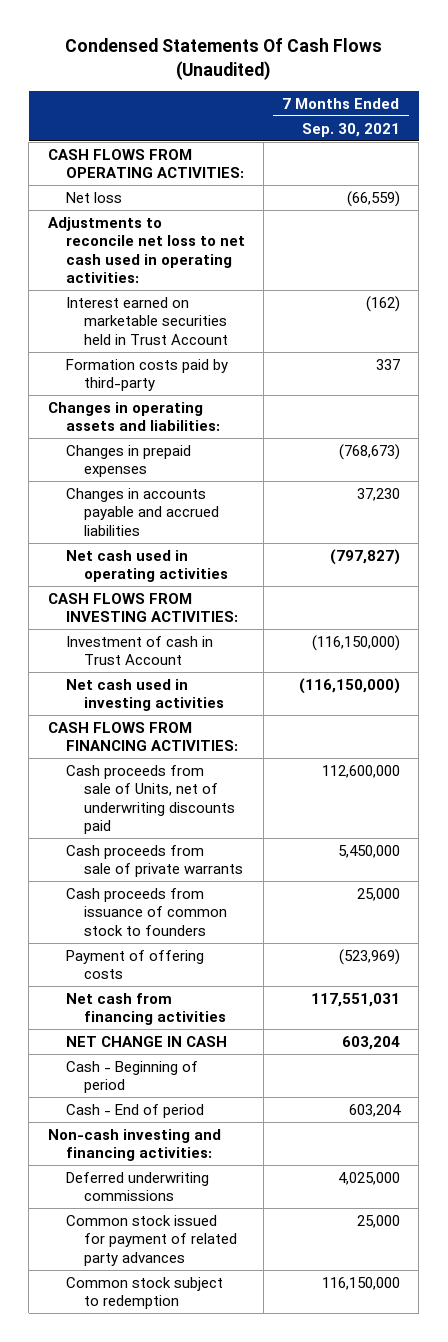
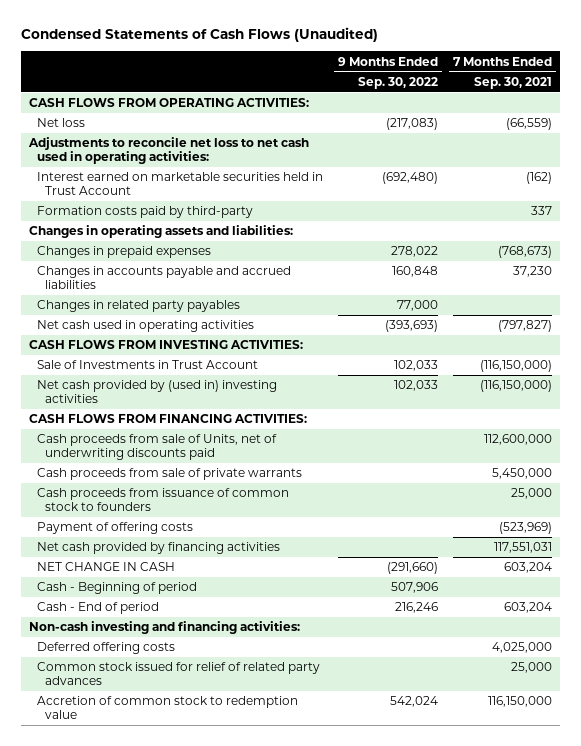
- Condensed Statements Of Cash Flows (Unaudited)
+ Condensed Statements of Cash Flows (Unaudited)
- | 7 Months Ended Sep. 30, 2021
+ | 9 Months Ended Sep. 30, 2022 | 7 Months Ended Sep. 30, 2021
+ Changes in related party payables | 77,000 |
- Investment of cash in Trust Account | (116,150,000)
- Net cash used in investing activities | (116,150,000)
+ Sale of Investments in Trust Account | 102,033 | (116,150,000)
+ Net cash provided by (used in) investing activities | 102,033 | (116,150,000)
- Net cash from financing activities | 117,551,031
+ Net cash provided by financing activities | | 117,551,031
- Deferred underwriting commissions | 4,025,000
- Common stock issued for payment of related party advances | 25,000
- Common stock subject to redemption | 116,150,000
+ Deferred offering costs | | 4,025,000
+ Common stock issued for relief of related party advances | | 25,000
+ Accretion of common stock to redemption value | 542,024 | 116,150,000

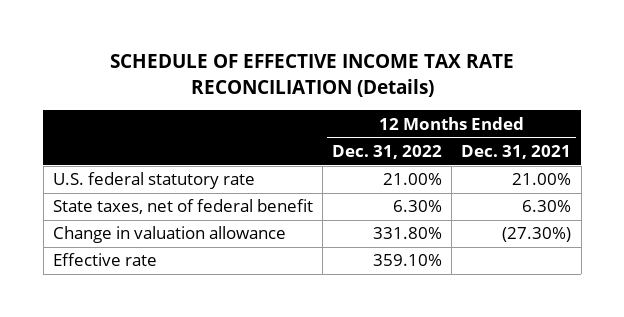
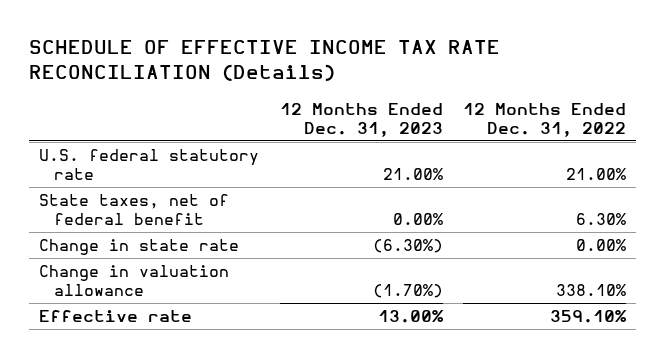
- | 12 Months Ended Dec. 31, 2022 | 12 Months Ended Dec. 31, 2021
+ | 12 Months Ended Dec. 31, 2023 | 12 Months Ended Dec. 31, 2022
- Change in valuation allowance | 331.80% | (27.30%)
+ Change in state rate | (6.30%) | 0.00%
+ Change in valuation allowance | (1.70%) | 338.10%

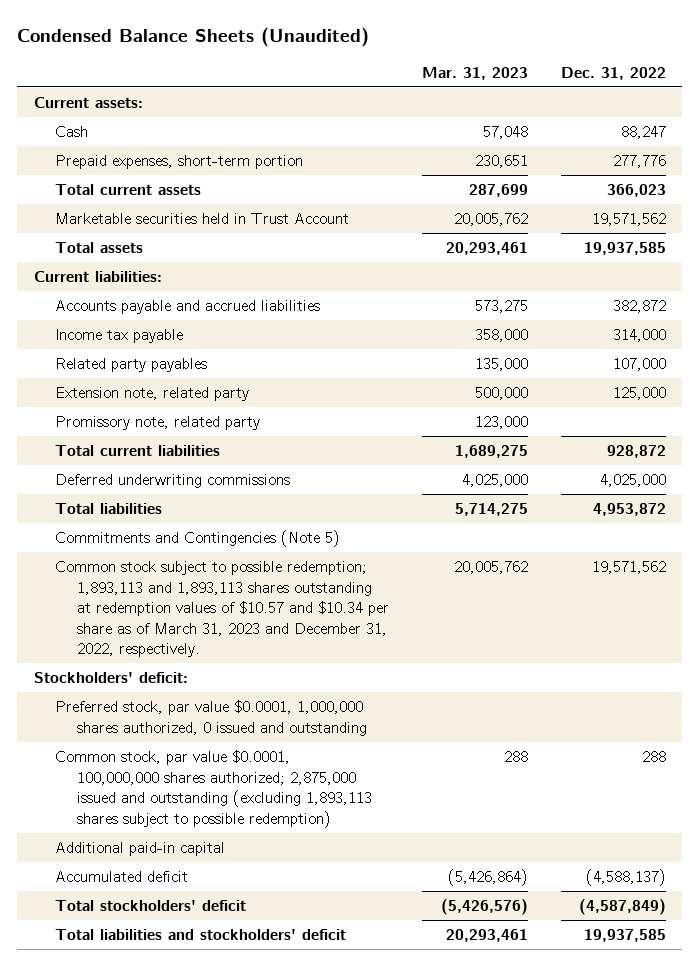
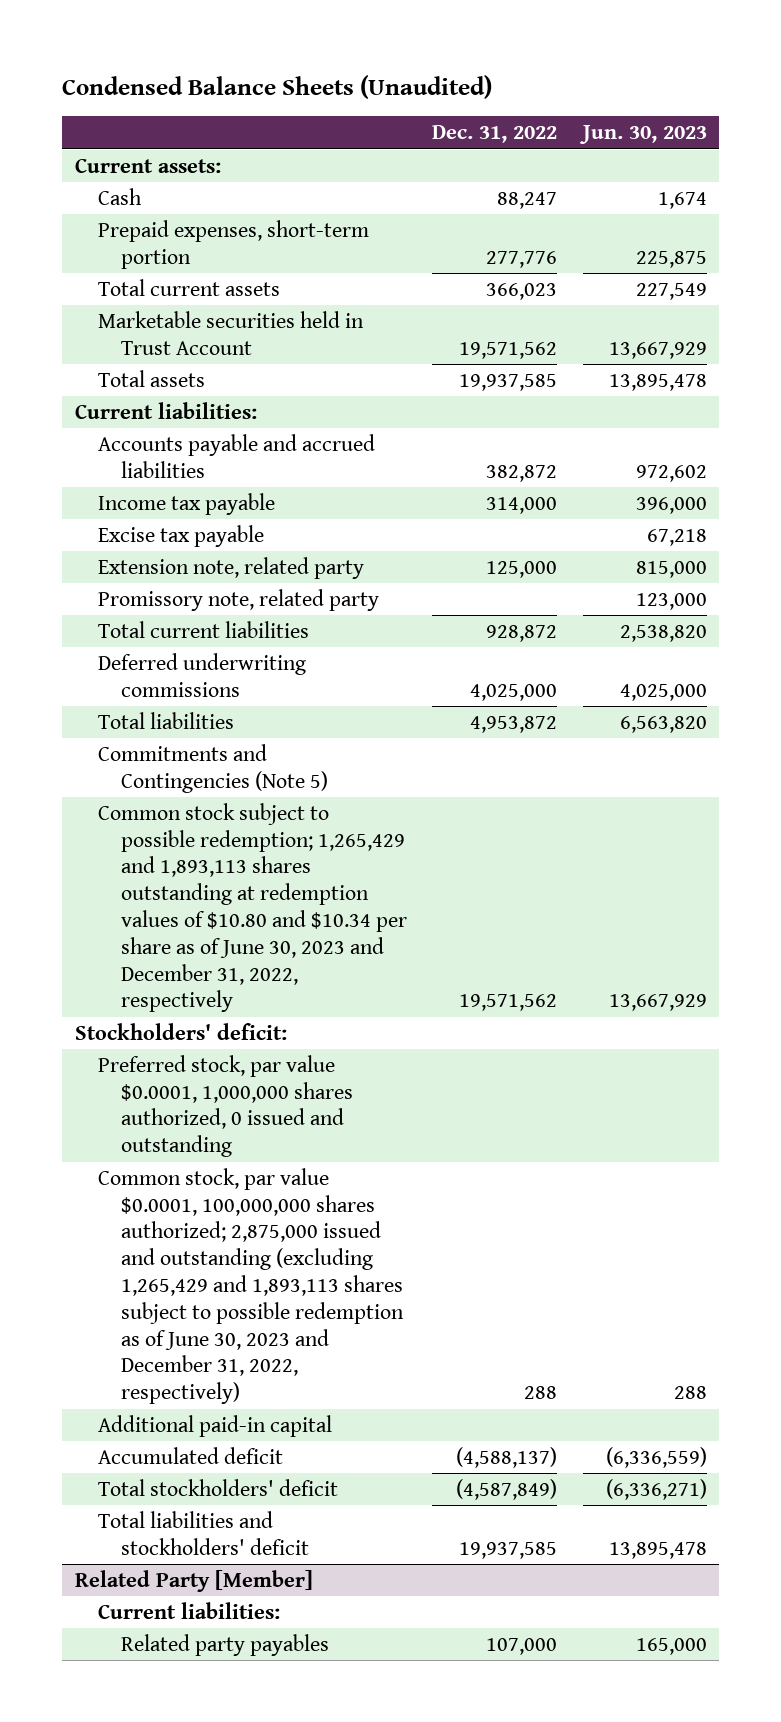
- | Mar. 31, 2023 | Dec. 31, 2022
+ | Dec. 31, 2022 | Jun. 30, 2023
- Related party payables | 135,000 | 107,000
+ Excise tax payable | | 67,218
- Common stock subject to possible redemption; 1,893,113 and 1,893,113 shares outstanding at redemption values of $10.57 and $10.34 per share as of March 31, 2023 and December 31, 2022, respectively. | 20,005,762 | 19,571,562
+ Common stock subject to possible redemption; 1,265,429 and 1,893,113 shares outstanding at redemption values of $10.80 and $10.34 per share as of June 30, 2023 and December 31, 2022, respectively | 19,571,562 | 13,667,929
- Common stock, par value $0.0001, 100,000,000 shares authorized; 2,875,000 issued and outstanding (excluding 1,893,113 shares subject to possible redemption) | 288 | 288
+ Common stock, par value $0.0001, 100,000,000 shares authorized; 2,875,000 issued and outstanding (excluding 1,265,429 and 1,893,113 shares subject to possible redemption as of June 30, 2023 and December 31, 2022, respectively) | 288 | 288
+ Related Party [Member]
+ Current liabilities:
+ Related party payables | 107,000 | 165,000

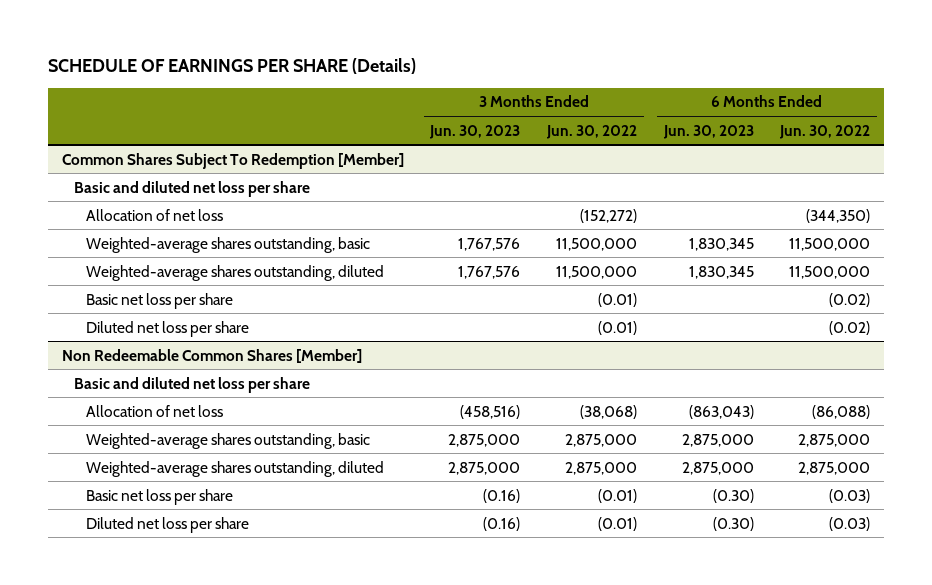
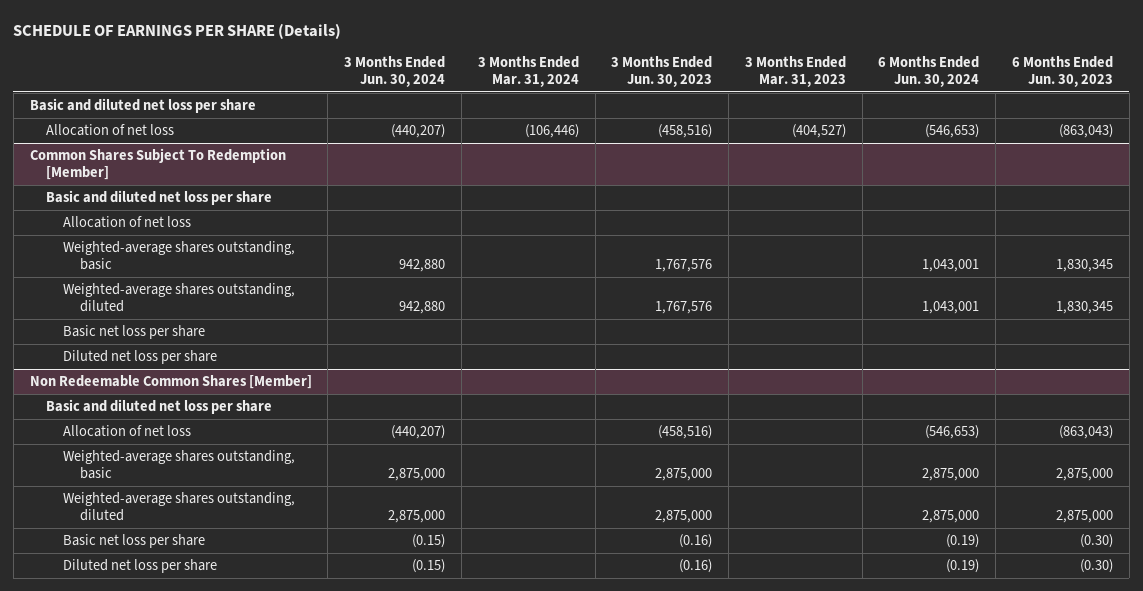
- | 3 Months Ended Jun. 30, 2023 | 3 Months Ended Jun. 30, 2022 | 6 Months Ended Jun. 30, 2023 | 6 Months Ended Jun. 30, 2022
+ | 3 Months Ended Jun. 30, 2024 | 3 Months Ended Mar. 31, 2024 | 3 Months Ended Jun. 30, 2023 | 3 Months Ended Mar. 31, 2023 | 6 Months Ended Jun. 30, 2024 | 6 Months Ended Jun. 30, 2023
+ Basic and diluted net loss per share
+ Allocation of net loss | (440,207) | (106,446) | (458,516) | (404,527) | (546,653) | (863,043)

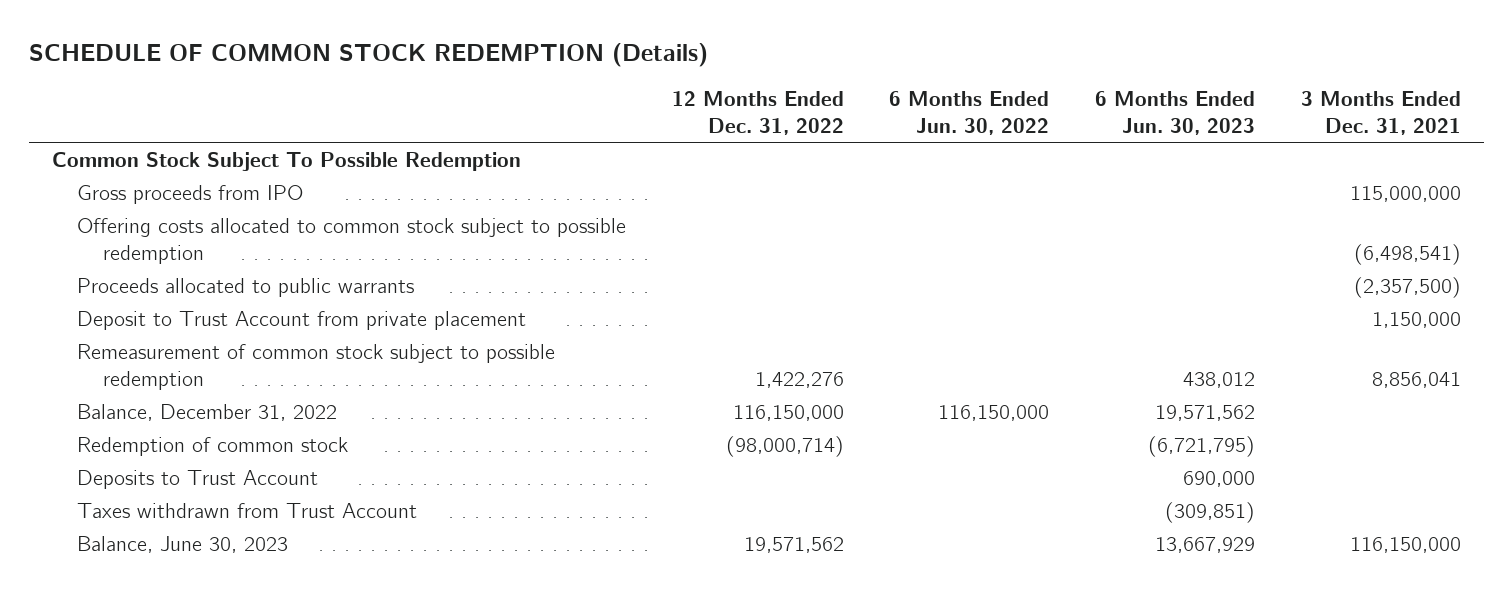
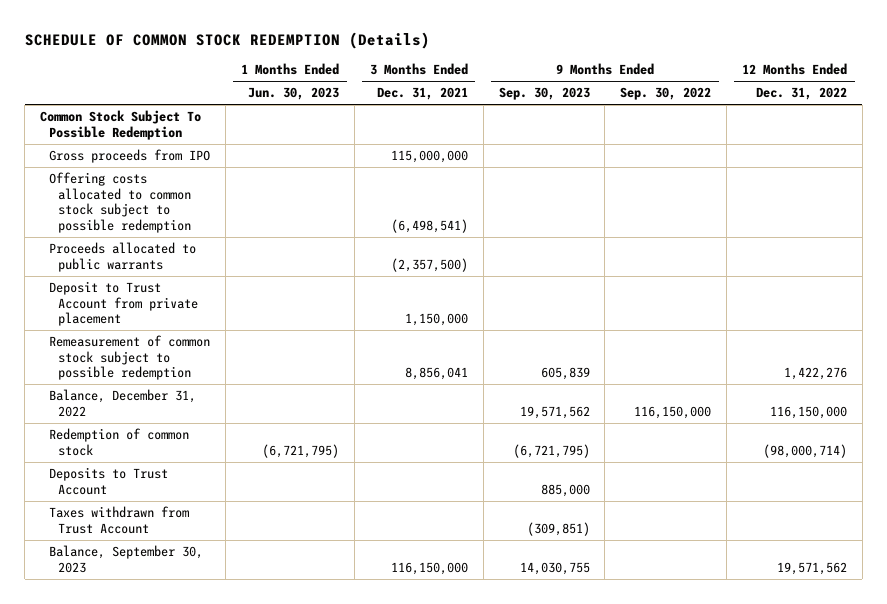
- | 12 Months Ended Dec. 31, 2022 | 6 Months Ended Jun. 30, 2022 | 6 Months Ended Jun. 30, 2023 | 3 Months Ended Dec. 31, 2021
+ | 1 Months Ended Jun. 30, 2023 | 3 Months Ended Dec. 31, 2021 | 9 Months Ended Sep. 30, 2023 | 9 Months Ended Sep. 30, 2022 | 12 Months Ended Dec. 31, 2022
- Balance, June 30, 2023 | 19,571,562 | | 13,667,929 | 116,150,000
+ Balance, September 30, 2023 | | 116,150,000 | 14,030,755 | | 19,571,562

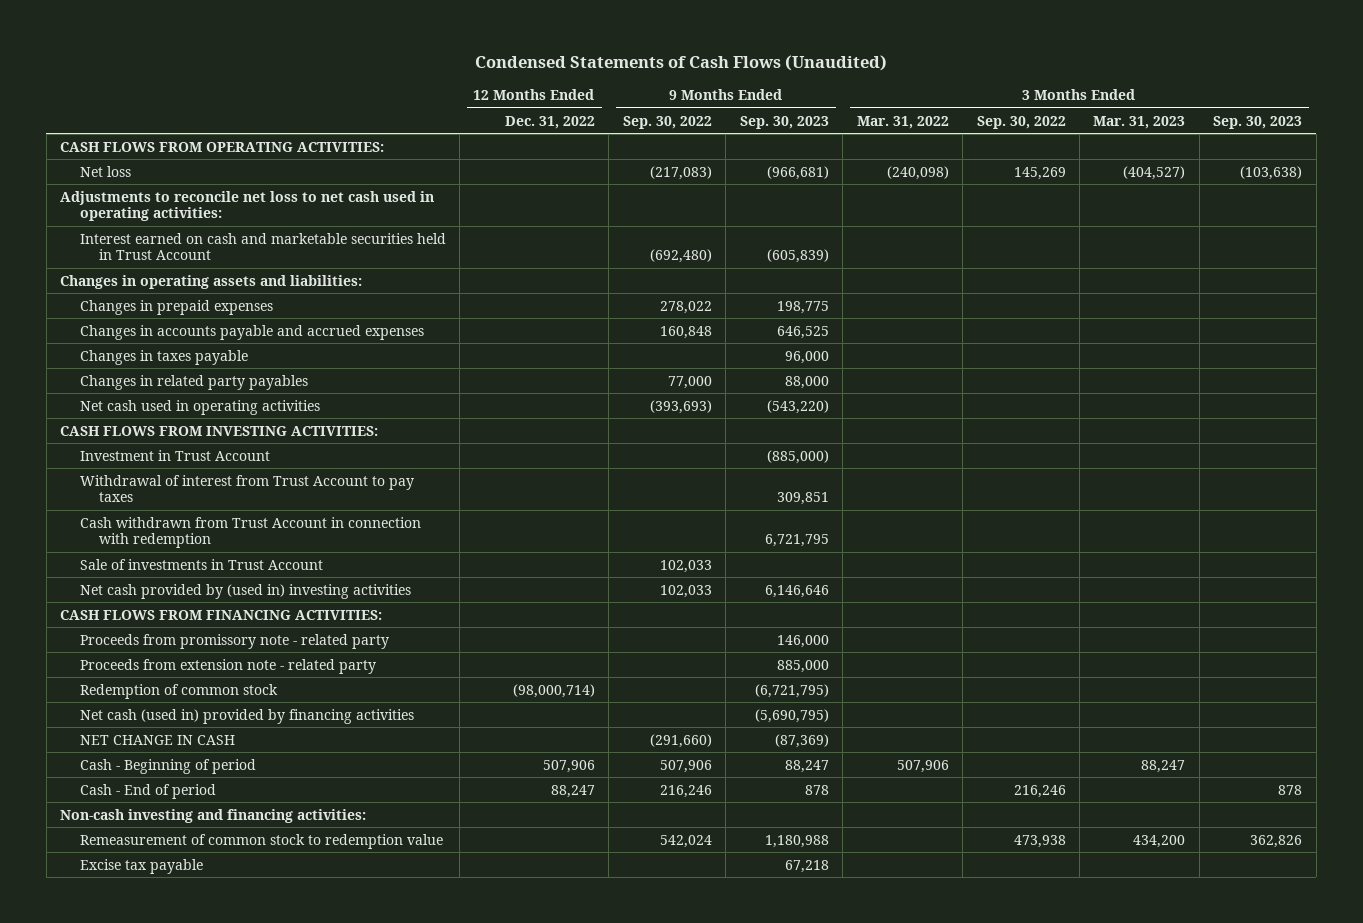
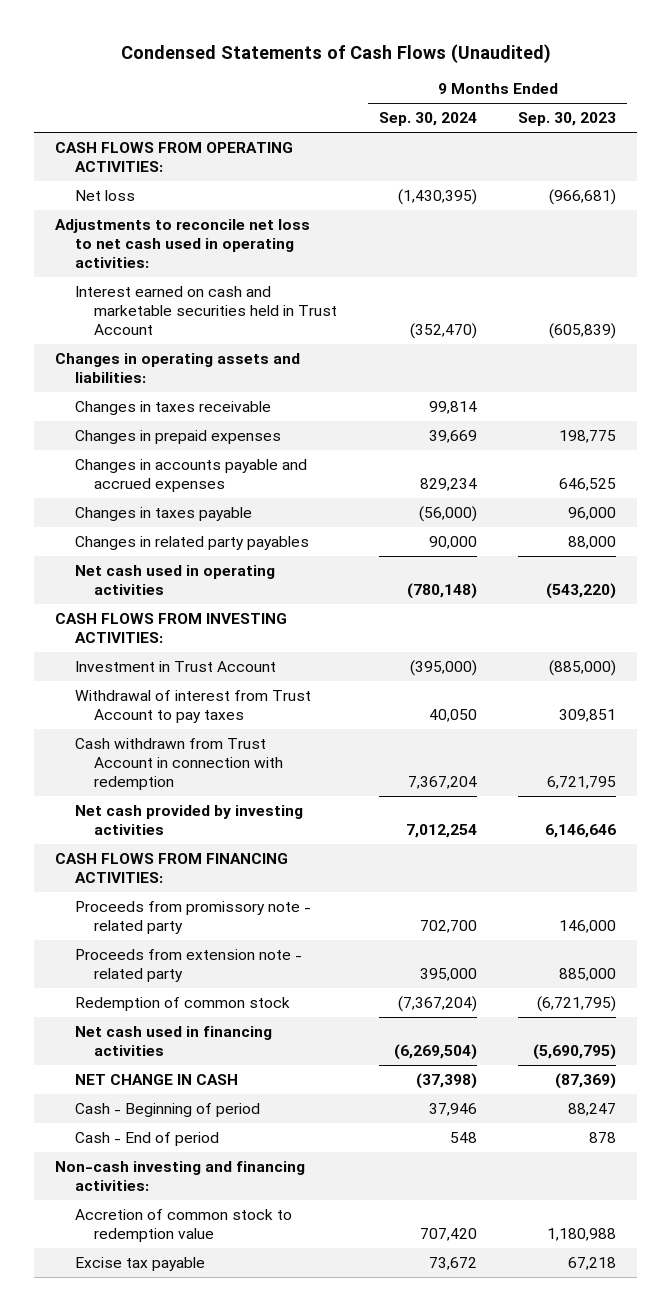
- | 12 Months Ended Dec. 31, 2022 | 9 Months Ended Sep. 30, 2022 | 9 Months Ended Sep. 30, 2023 | 3 Months Ended Mar. 31, 2022 | 3 Months Ended Sep. 30, 2022 | 3 Months Ended Mar. 31, 2023 | 3 Months Ended Sep. 30, 2023
+ | 9 Months Ended Sep. 30, 2024 | 9 Months Ended Sep. 30, 2023
+ Changes in taxes receivable | 99,814 |
- Sale of investments in Trust Account | | 102,033 | | | | |
- Net cash provided by (used in) investing activities | | 102,033 | 6,146,646 | | | |
+ Net cash provided by investing activities | 7,012,254 | 6,146,646
- Net cash (used in) provided by financing activities | | | (5,690,795) | | | |
+ Net cash used in financing activities | (6,269,504) | (5,690,795)
- Remeasurement of common stock to redemption value | | 542,024 | 1,180,988 | | 473,938 | 434,200 | 362,826
+ Accretion of common stock to redemption value | 707,420 | 1,180,988

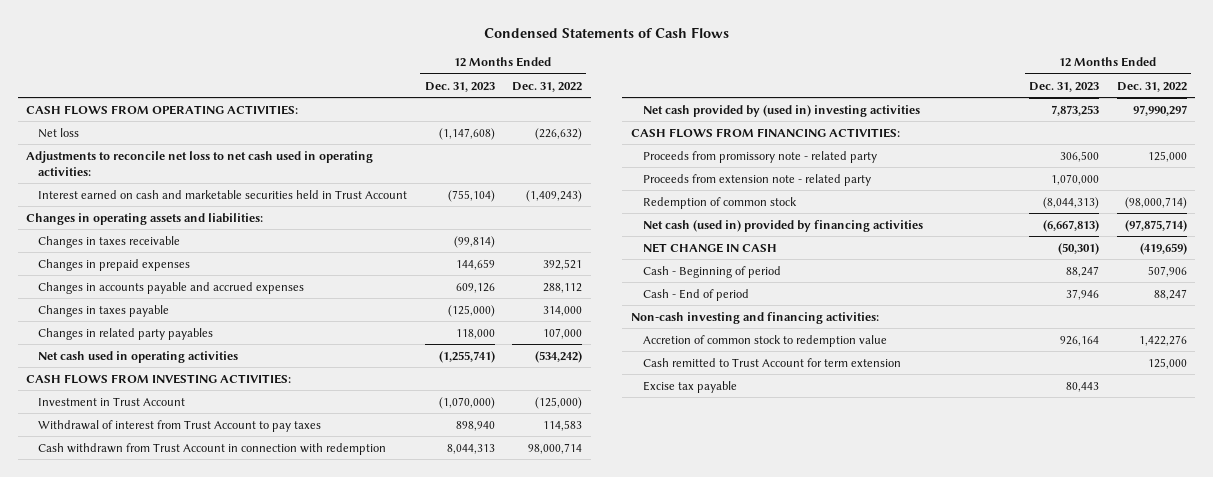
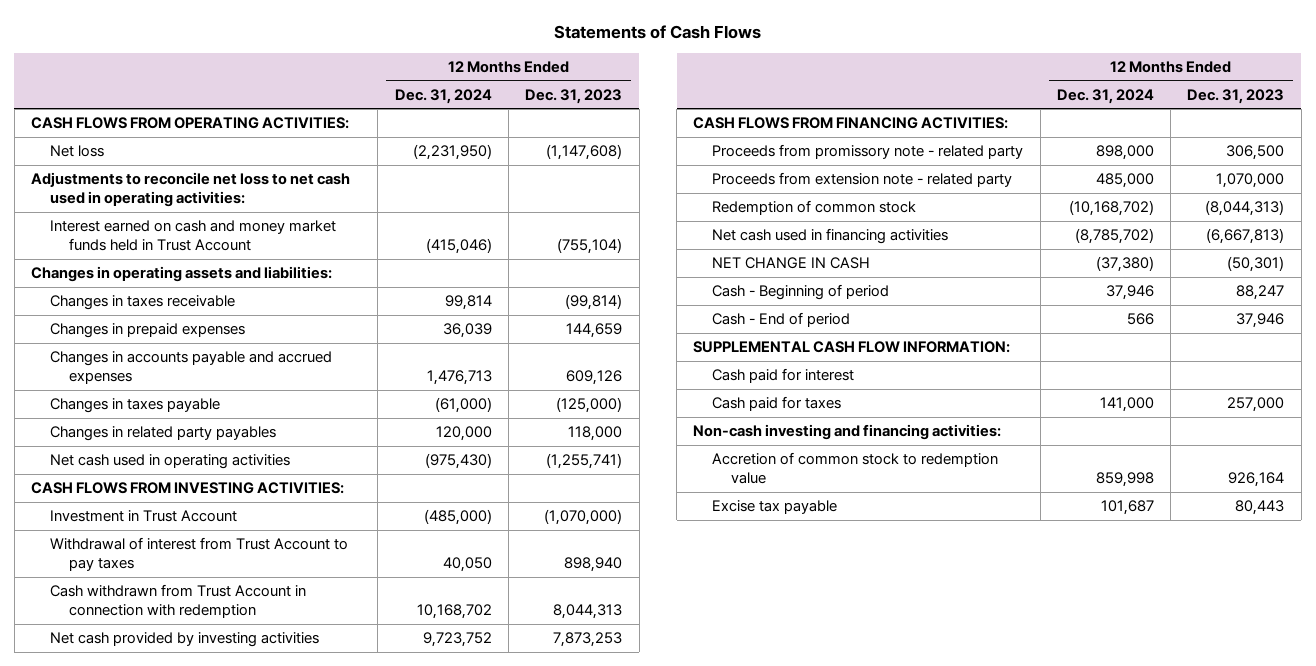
- Condensed Statements of Cash Flows
+ Statements of Cash Flows
- | 12 Months Ended Dec. 31, 2023 | 12 Months Ended Dec. 31, 2022
+ | 12 Months Ended Dec. 31, 2024 | 12 Months Ended Dec. 31, 2023
- Interest earned on cash and marketable securities held in Trust Account | (755,104) | (1,409,243)
+ Interest earned on cash and money market funds held in Trust Account | (415,046) | (755,104)
- Net cash provided by (used in) investing activities | 7,873,253 | 97,990,297
+ Net cash provided by investing activities | 9,723,752 | 7,873,253
- Net cash (used in) provided by financing activities | (6,667,813) | (97,875,714)
+ Net cash used in financing activities | (8,785,702) | (6,667,813)
+ SUPPLEMENTAL CASH FLOW INFORMATION:
+ Cash paid for interest
+ Cash paid for taxes | 141,000 | 257,000
- Cash remitted to Trust Account for term extension | | 125,000

